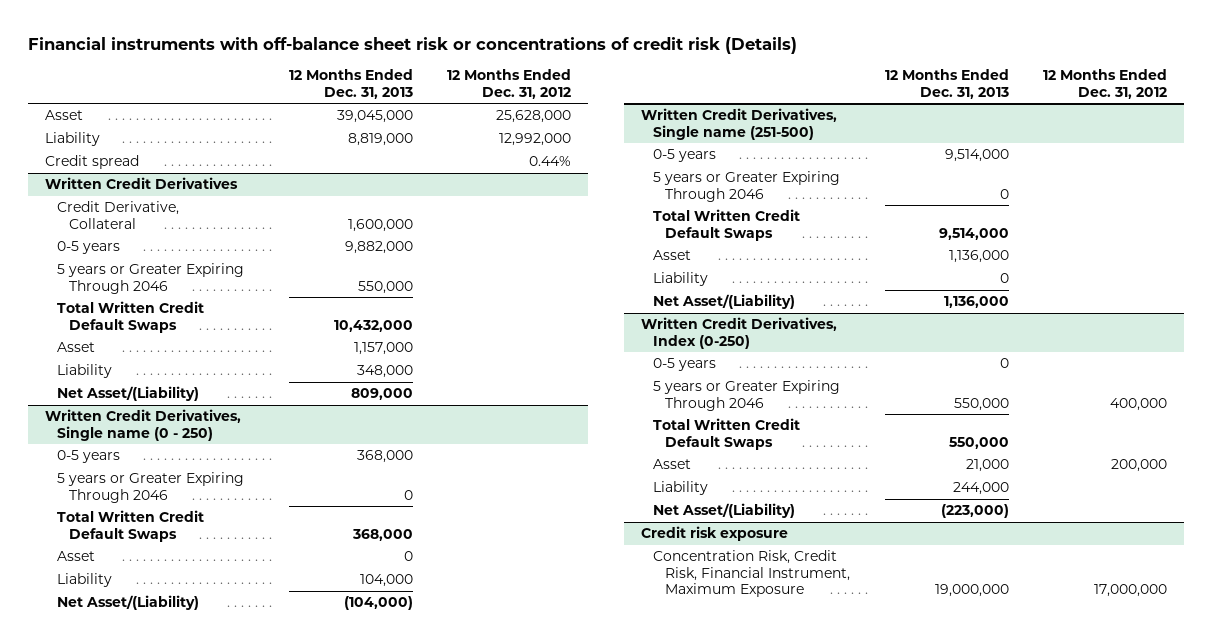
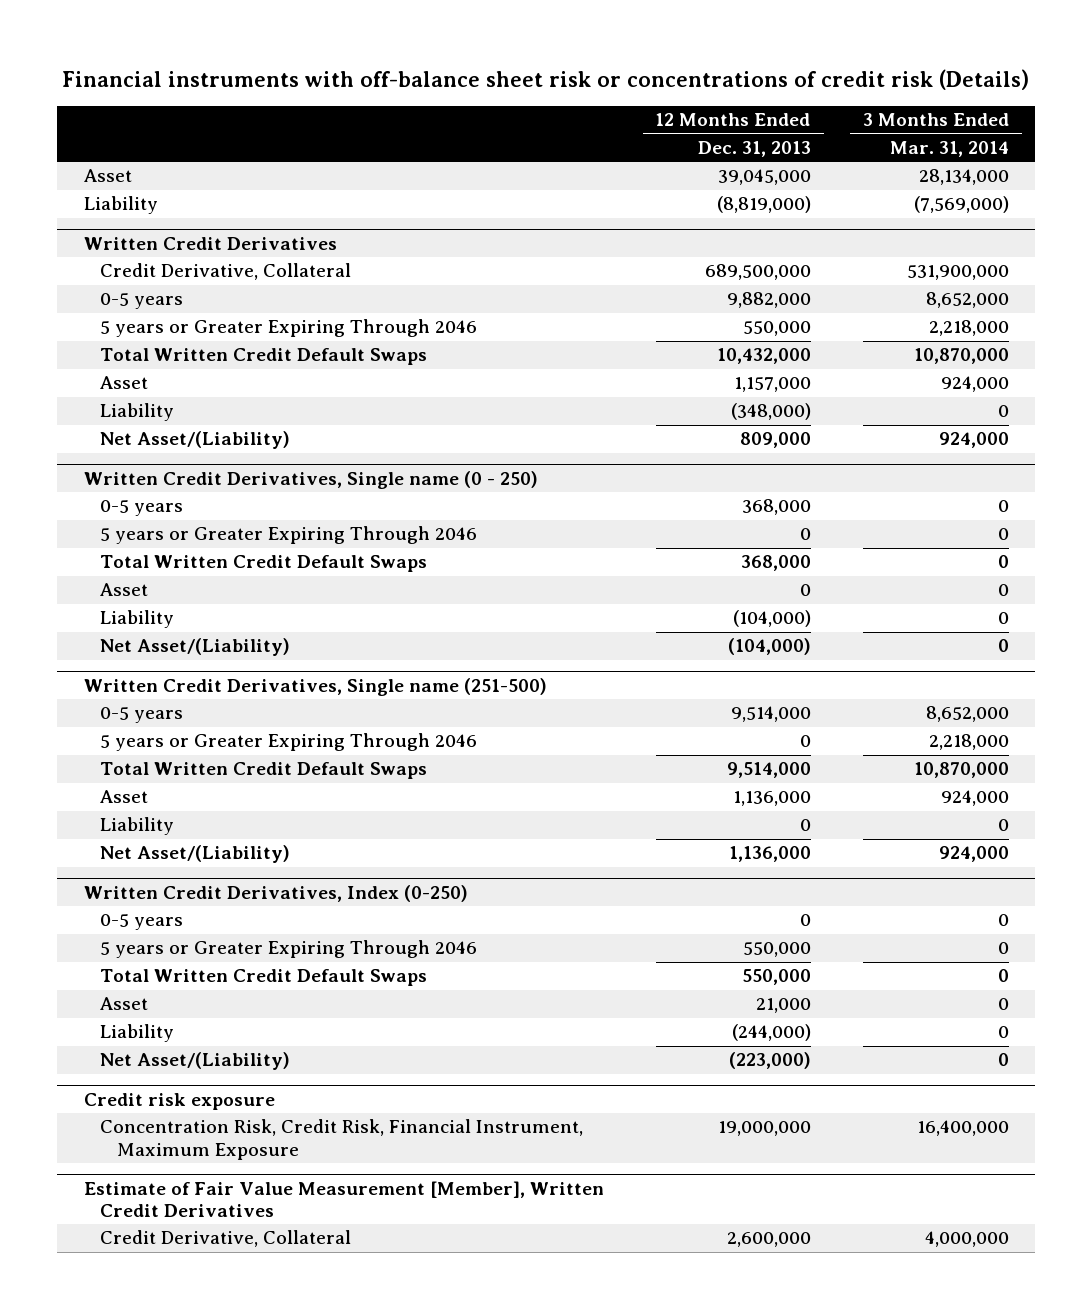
- | 12 Months Ended Dec. 31, 2013 | 12 Months Ended Dec. 31, 2012
+ | 12 Months Ended Dec. 31, 2013 | 3 Months Ended Mar. 31, 2014
- Liability | 8,819,000 | 12,992,000
- Credit spread | | 0.44%
+ Liability | (8,819,000) | (7,569,000)
@ Written Credit Derivatives
- Credit Derivative, Collateral | 1,600,000 |
+ Credit Derivative, Collateral | 689,500,000 | 531,900,000
- Liability | 348,000 |
+ Liability | (348,000) | 0
@ Written Credit Derivatives, Single name (0 - 250)
- Liability | 104,000 |
+ Liability | (104,000) | 0
@ Written Credit Derivatives, Index (0-250)
- Liability | 244,000 |
+ Liability | (244,000) | 0
+ Estimate of Fair Value Measurement [Member], Written Credit Derivatives
+ Credit Derivative, Collateral | 2,600,000 | 4,000,000

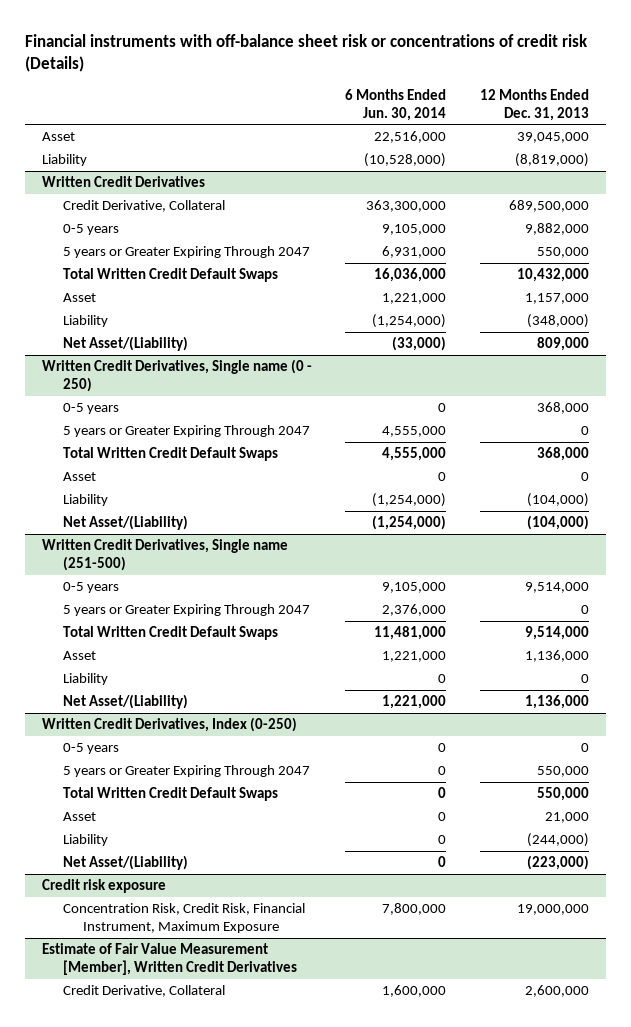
- | 12 Months Ended Dec. 31, 2013 | 3 Months Ended Mar. 31, 2014
+ | 6 Months Ended Jun. 30, 2014 | 12 Months Ended Dec. 31, 2013
@ Written Credit Derivatives
- 5 years or Greater Expiring Through 2046 | 550,000 | 2,218,000
+ 5 years or Greater Expiring Through 2047 | 6,931,000 | 550,000
@ Written Credit Derivatives, Single name (0 - 250)
- 5 years or Greater Expiring Through 2046 | 0 | 0
+ 5 years or Greater Expiring Through 2047 | 4,555,000 | 0
@ Written Credit Derivatives, Single name (251-500)
- 5 years or Greater Expiring Through 2046 | 0 | 2,218,000
+ 5 years or Greater Expiring Through 2047 | 2,376,000 | 0
@ Written Credit Derivatives, Index (0-250)
- 5 years or Greater Expiring Through 2046 | 550,000 | 0
+ 5 years or Greater Expiring Through 2047 | 0 | 550,000

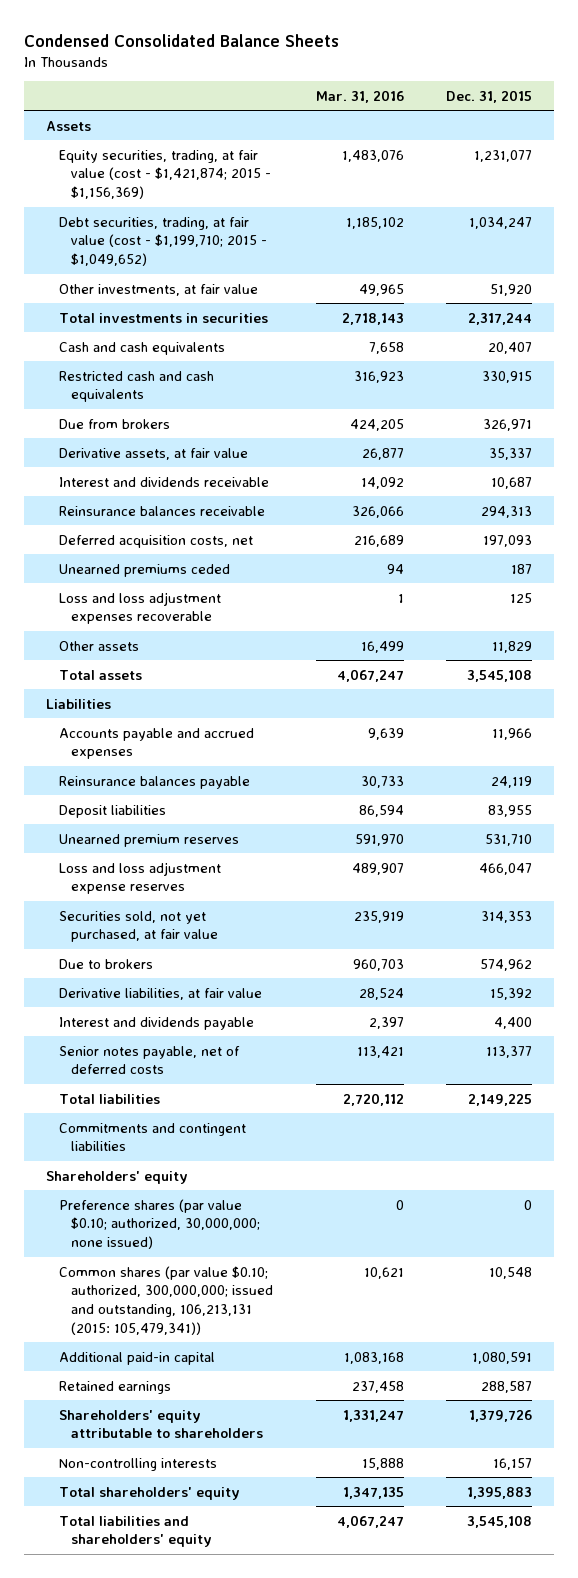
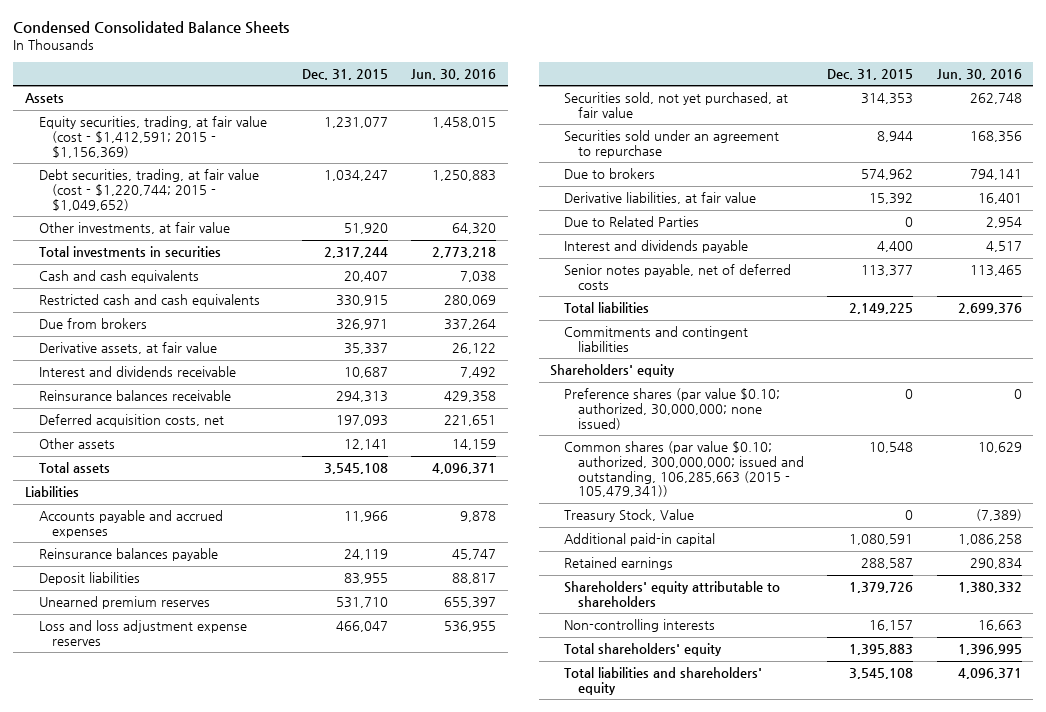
- | Mar. 31, 2016 | Dec. 31, 2015
+ | Dec. 31, 2015 | Jun. 30, 2016
- Equity securities, trading, at fair value (cost - $1,421,874; 2015 - $1,156,369) | 1,483,076 | 1,231,077
- Debt securities, trading, at fair value (cost - $1,199,710; 2015 - $1,049,652) | 1,185,102 | 1,034,247
+ Equity securities, trading, at fair value (cost - $1,412,591; 2015 - $1,156,369) | 1,231,077 | 1,458,015
+ Debt securities, trading, at fair value (cost - $1,220,744; 2015 - $1,049,652) | 1,034,247 | 1,250,883
- Unearned premiums ceded | 94 | 187
- Loss and loss adjustment expenses recoverable | 1 | 125
- Other assets | 16,499 | 11,829
+ Other assets | 12,141 | 14,159
+ Securities sold under an agreement to repurchase | 8,944 | 168,356
+ Due to Related Parties | 0 | 2,954
- Common shares (par value $0.10; authorized, 300,000,000; issued and outstanding, 106,213,131 (2015: 105,479,341)) | 10,621 | 10,548
+ Common shares (par value $0.10; authorized, 300,000,000; issued and outstanding, 106,285,663 (2015 - 105,479,341)) | 10,548 | 10,629
+ Treasury Stock, Value | 0 | (7,389)

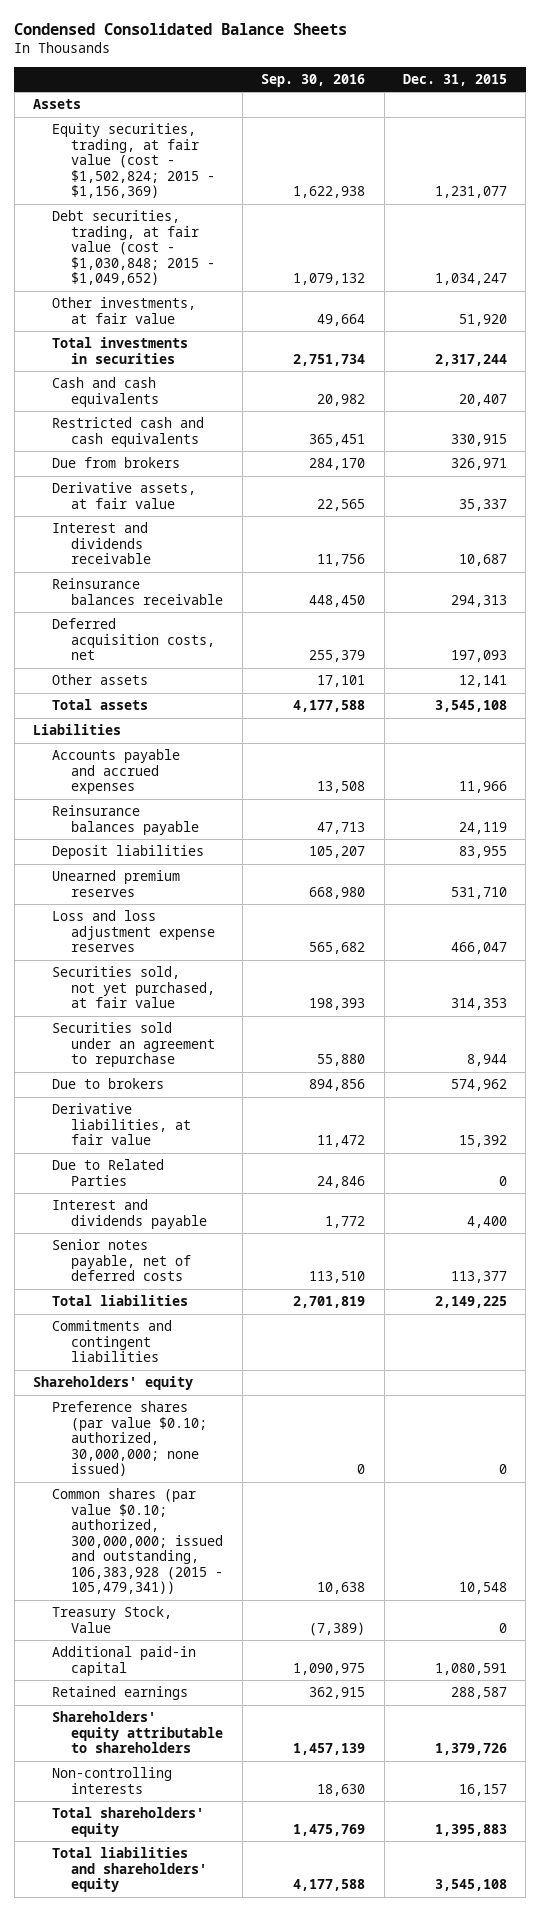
- | Dec. 31, 2015 | Jun. 30, 2016
+ | Sep. 30, 2016 | Dec. 31, 2015
- Equity securities, trading, at fair value (cost - $1,412,591; 2015 - $1,156,369) | 1,231,077 | 1,458,015
- Debt securities, trading, at fair value (cost - $1,220,744; 2015 - $1,049,652) | 1,034,247 | 1,250,883
+ Equity securities, trading, at fair value (cost - $1,502,824; 2015 - $1,156,369) | 1,622,938 | 1,231,077
+ Debt securities, trading, at fair value (cost - $1,030,848; 2015 - $1,049,652) | 1,079,132 | 1,034,247
- Common shares (par value $0.10; authorized, 300,000,000; issued and outstanding, 106,285,663 (2015 - 105,479,341)) | 10,548 | 10,629
+ Common shares (par value $0.10; authorized, 300,000,000; issued and outstanding, 106,383,928 (2015 - 105,479,341)) | 10,638 | 10,548

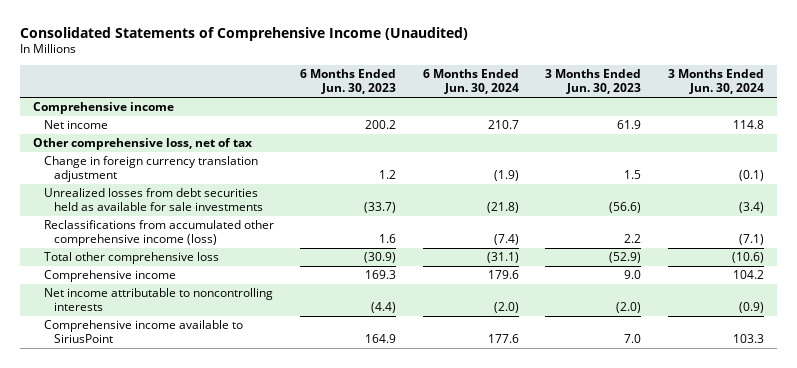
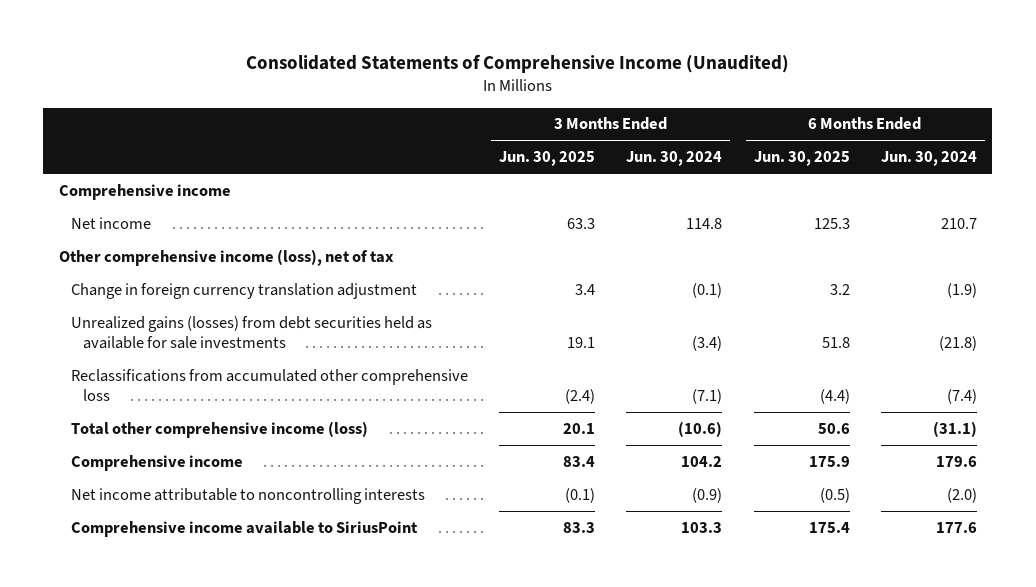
- | 6 Months Ended Jun. 30, 2023 | 6 Months Ended Jun. 30, 2024 | 3 Months Ended Jun. 30, 2023 | 3 Months Ended Jun. 30, 2024
+ | 3 Months Ended Jun. 30, 2025 | 3 Months Ended Jun. 30, 2024 | 6 Months Ended Jun. 30, 2025 | 6 Months Ended Jun. 30, 2024
- Other comprehensive loss, net of tax
+ Other comprehensive income (loss), net of tax
- Unrealized losses from debt securities held as available for sale investments | (33.7) | (21.8) | (56.6) | (3.4)
- Reclassifications from accumulated other comprehensive income (loss) | 1.6 | (7.4) | 2.2 | (7.1)
- Total other comprehensive loss | (30.9) | (31.1) | (52.9) | (10.6)
+ Unrealized gains (losses) from debt securities held as available for sale investments | 19.1 | (3.4) | 51.8 | (21.8)
+ Reclassifications from accumulated other comprehensive loss | (2.4) | (7.1) | (4.4) | (7.4)
+ Total other comprehensive income (loss) | 20.1 | (10.6) | 50.6 | (31.1)

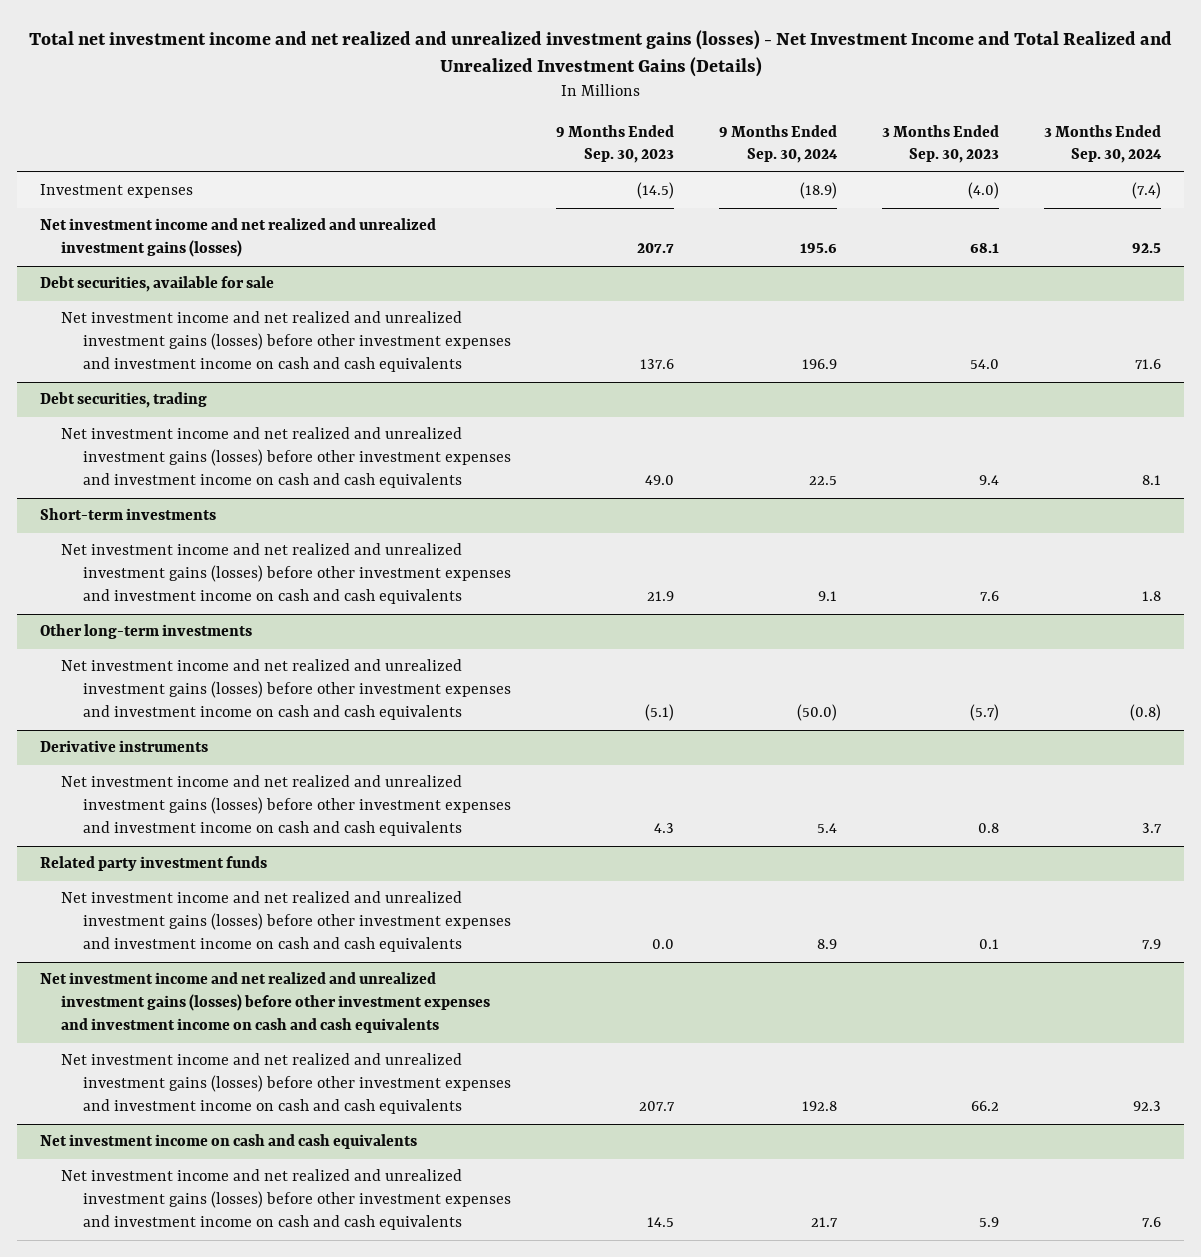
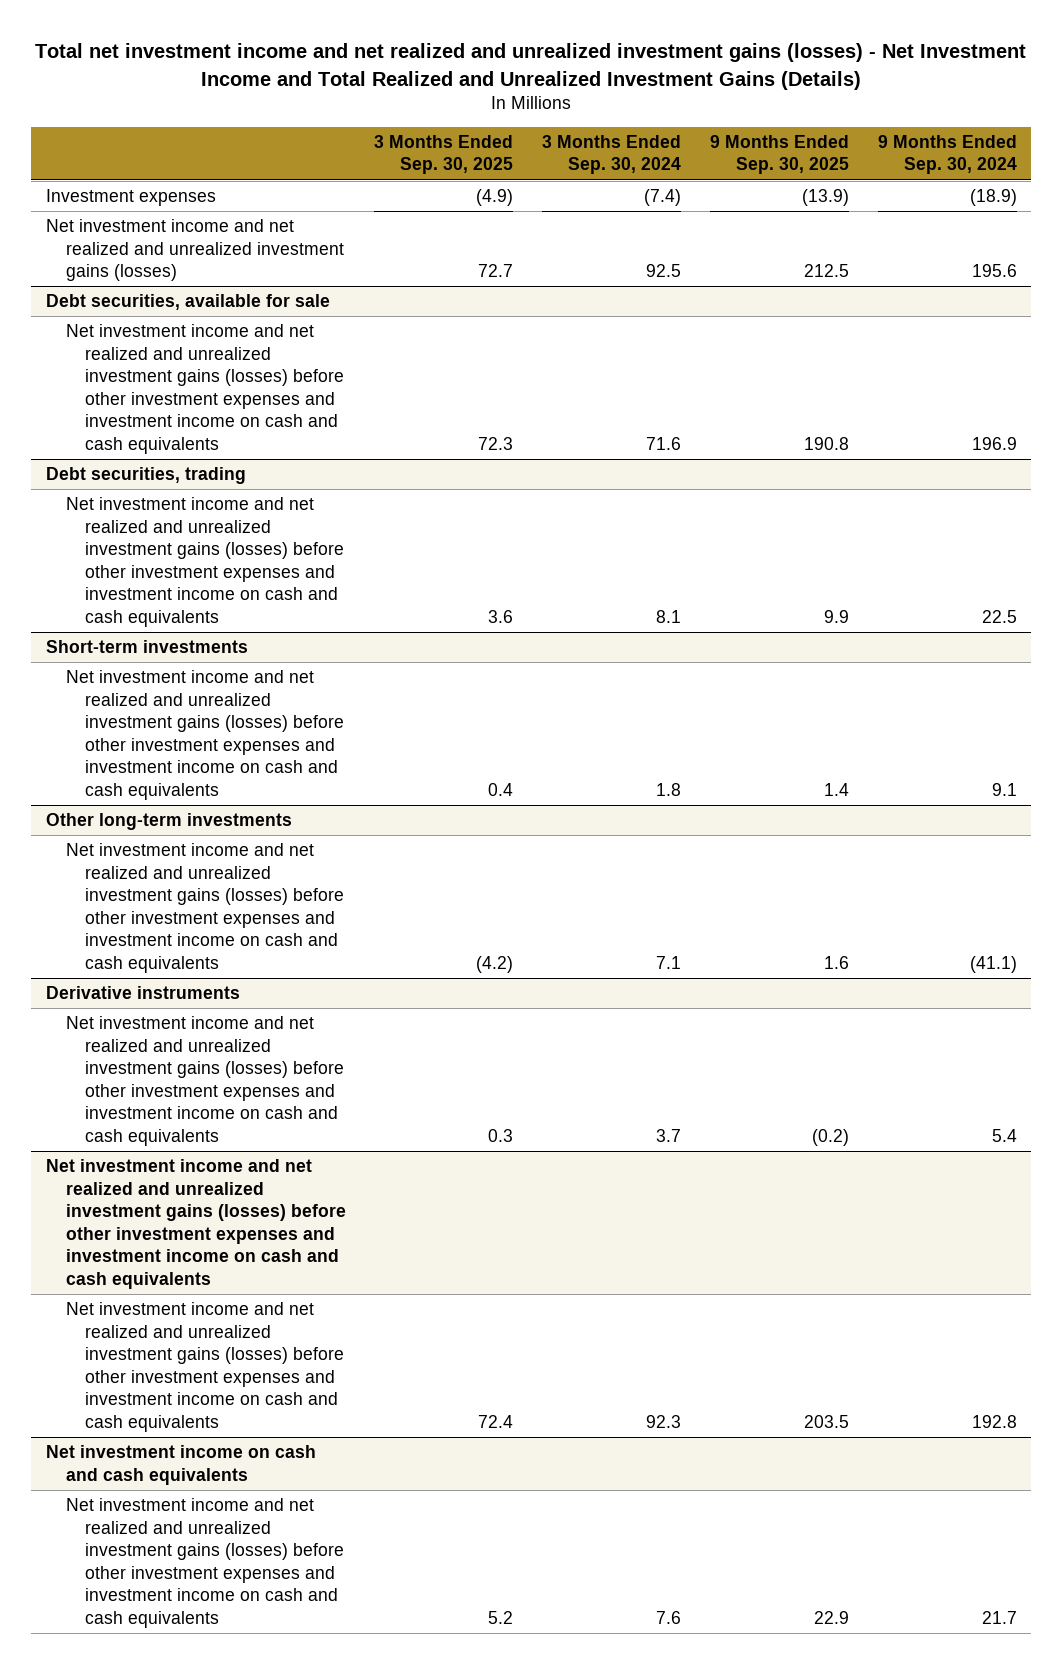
- | 9 Months Ended Sep. 30, 2023 | 9 Months Ended Sep. 30, 2024 | 3 Months Ended Sep. 30, 2023 | 3 Months Ended Sep. 30, 2024
+ | 3 Months Ended Sep. 30, 2025 | 3 Months Ended Sep. 30, 2024 | 9 Months Ended Sep. 30, 2025 | 9 Months Ended Sep. 30, 2024
@ Other long-term investments
- Net investment income and net realized and unrealized investment gains (losses) before other investment expenses and investment income on cash and cash equivalents | (5.1) | (50.0) | (5.7) | (0.8)
+ Net investment income and net realized and unrealized investment gains (losses) before other investment expenses and investment income on cash and cash equivalents | (4.2) | 7.1 | 1.6 | (41.1)
- Related party investment funds
- Net investment income and net realized and unrealized investment gains (losses) before other investment expenses and investment income on cash and cash equivalents | 0.0 | 8.9 | 0.1 | 7.9

